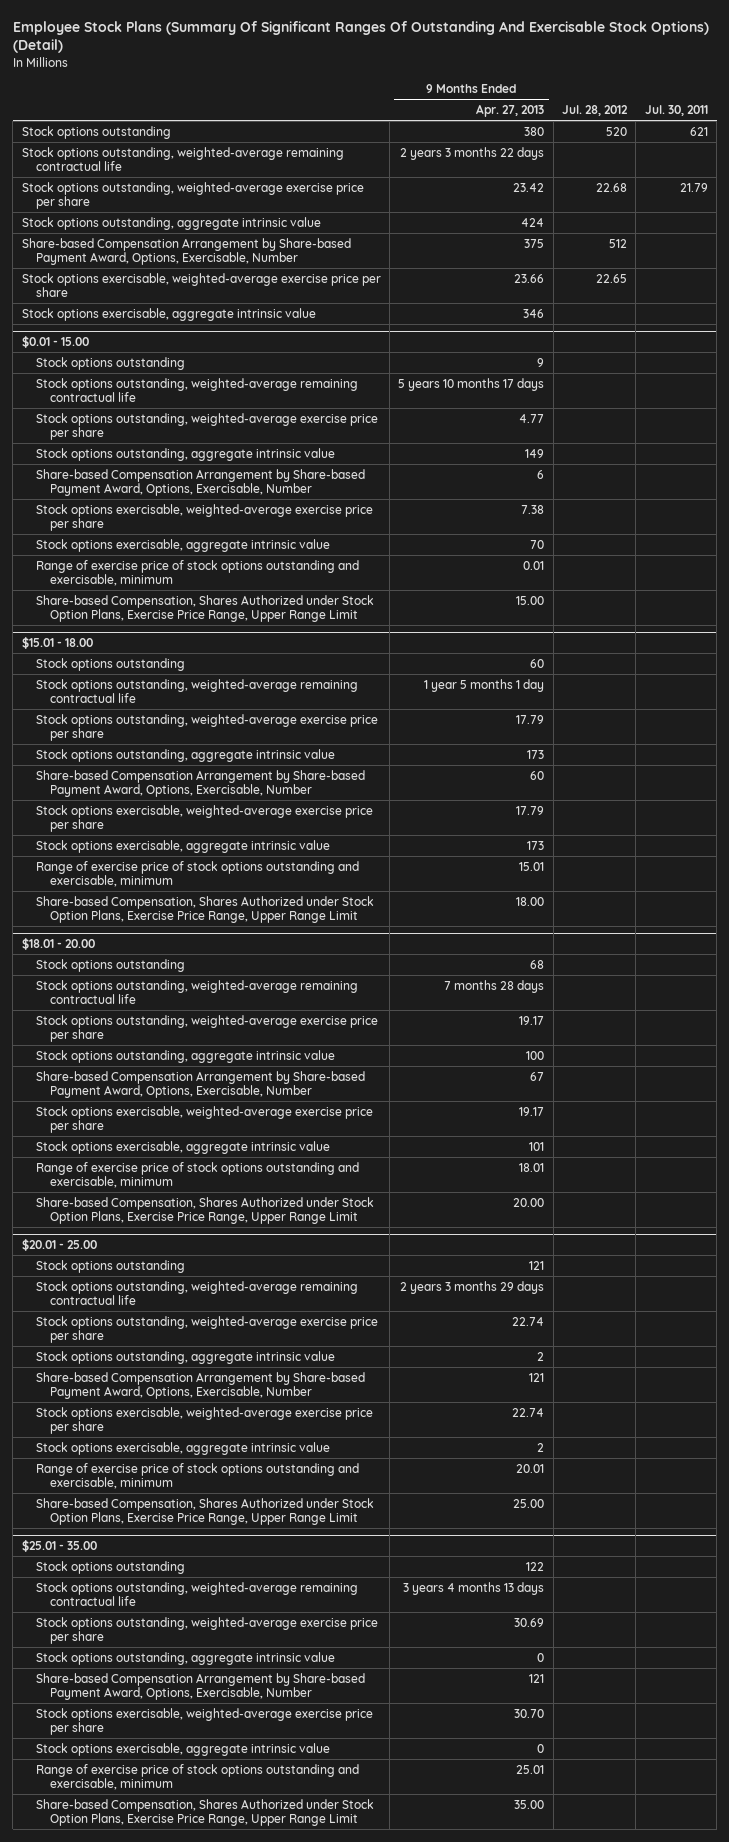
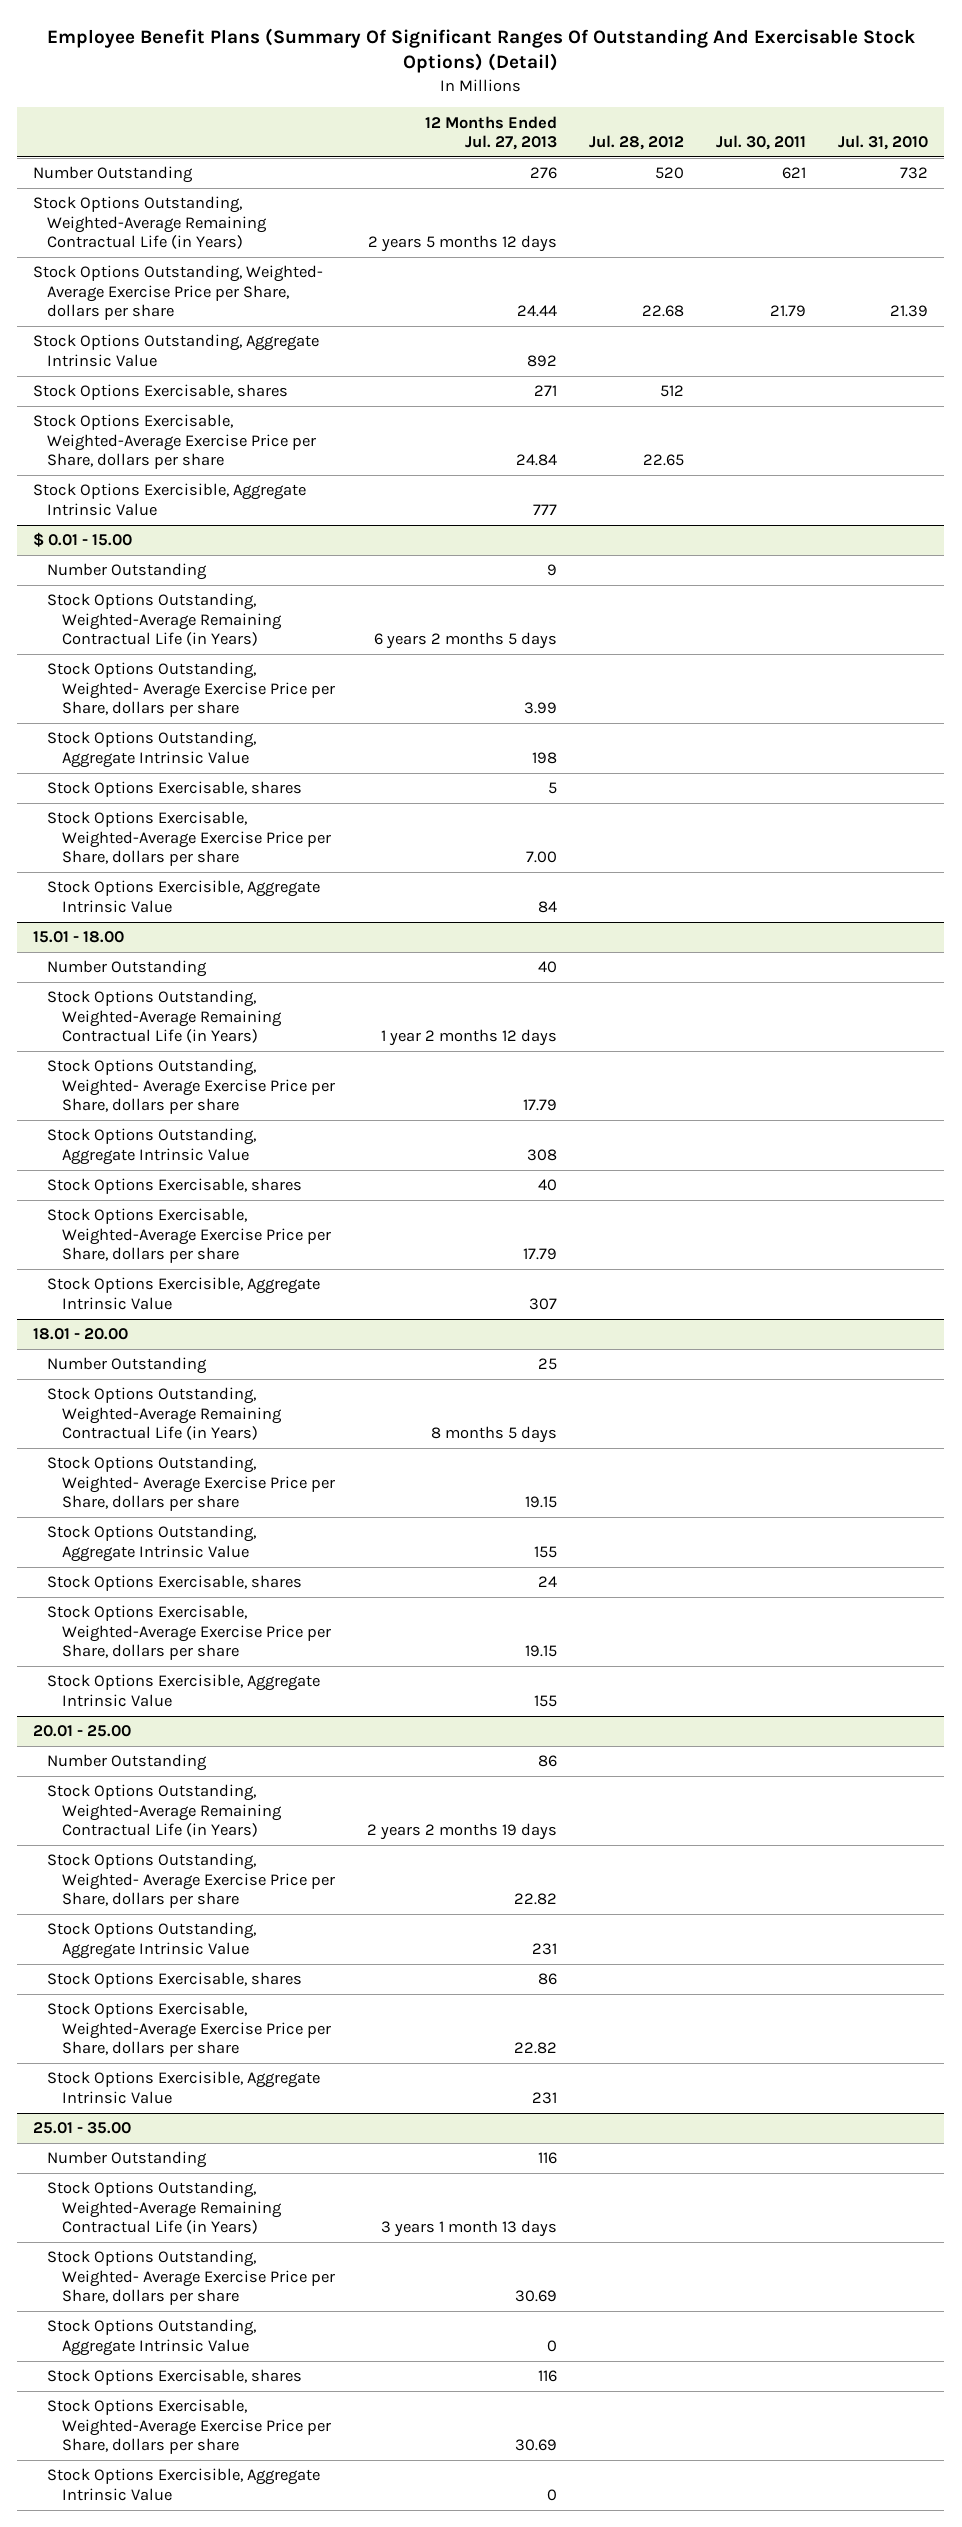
- Employee Stock Plans (Summary Of Significant Ranges Of Outstanding And Exercisable Stock Options) (Detail)
+ Employee Benefit Plans (Summary Of Significant Ranges Of Outstanding And Exercisable Stock Options) (Detail)
- | 9 Months Ended Apr. 27, 2013 | Jul. 28, 2012 | Jul. 30, 2011
+ | 12 Months Ended Jul. 27, 2013 | Jul. 28, 2012 | Jul. 30, 2011 | Jul. 31, 2010
- Stock options outstanding | 380 | 520 | 621
- Stock options outstanding, weighted-average remaining contractual life | 2 years 3 months 22 days | |
- Stock options outstanding, weighted-average exercise price per share | 23.42 | 22.68 | 21.79
- Stock options outstanding, aggregate intrinsic value | 424 | |
- Share-based Compensation Arrangement by Share-based Payment Award, Options, Exercisable, Number | 375 | 512 |
- Stock options exercisable, weighted-average exercise price per share | 23.66 | 22.65 |
- Stock options exercisable, aggregate intrinsic value | 346 | |
- $0.01 - 15.00
- Stock options outstanding | 9 | |
- Stock options outstanding, weighted-average remaining contractual life | 5 years 10 months 17 days | |
- Stock options outstanding, weighted-average exercise price per share | 4.77 | |
- Stock options outstanding, aggregate intrinsic value | 149 | |
- Share-based Compensation Arrangement by Share-based Payment Award, Options, Exercisable, Number | 6 | |
- Stock options exercisable, weighted-average exercise price per share | 7.38 | |
- Stock options exercisable, aggregate intrinsic value | 70 | |
- Range of exercise price of stock options outstanding and exercisable, minimum | 0.01 | |
- Share-based Compensation, Shares Authorized under Stock Option Plans, Exercise Price Range, Upper Range Limit | 15.00 | |
- $15.01 - 18.00
- Stock options outstanding | 60 | |
- Stock options outstanding, weighted-average remaining contractual life | 1 year 5 months 1 day | |
- Stock options outstanding, weighted-average exercise price per share | 17.79 | |
- Stock options outstanding, aggregate intrinsic value | 173 | |
- Share-based Compensation Arrangement by Share-based Payment Award, Options, Exercisable, Number | 60 | |
- Stock options exercisable, weighted-average exercise price per share | 17.79 | |
- Stock options exercisable, aggregate intrinsic value | 173 | |
- Range of exercise price of stock options outstanding and exercisable, minimum | 15.01 | |
- Share-based Compensation, Shares Authorized under Stock Option Plans, Exercise Price Range, Upper Range Limit | 18.00 | |
- $18.01 - 20.00
- Stock options outstanding | 68 | |
- Stock options outstanding, weighted-average remaining contractual life | 7 months 28 days | |
- Stock options outstanding, weighted-average exercise price per share | 19.17 | |
- Stock options outstanding, aggregate intrinsic value | 100 | |
- Share-based Compensation Arrangement by Share-based Payment Award, Options, Exercisable, Number | 67 | |
- Stock options exercisable, weighted-average exercise price per share | 19.17 | |
- Stock options exercisable, aggregate intrinsic value | 101 | |
- Range of exercise price of stock options outstanding and exercisable, minimum | 18.01 | |
- Share-based Compensation, Shares Authorized under Stock Option Plans, Exercise Price Range, Upper Range Limit | 20.00 | |
- $20.01 - 25.00
- Stock options outstanding | 121 | |
- Stock options outstanding, weighted-average remaining contractual life | 2 years 3 months 29 days | |
- Stock options outstanding, weighted-average exercise price per share | 22.74 | |
- Stock options outstanding, aggregate intrinsic value | 2 | |
- Share-based Compensation Arrangement by Share-based Payment Award, Options, Exercisable, Number | 121 | |
- Stock options exercisable, weighted-average exercise price per share | 22.74 | |
- Stock options exercisable, aggregate intrinsic value | 2 | |
- Range of exercise price of stock options outstanding and exercisable, minimum | 20.01 | |
- Share-based Compensation, Shares Authorized under Stock Option Plans, Exercise Price Range, Upper Range Limit | 25.00 | |
- $25.01 - 35.00
- Stock options outstanding | 122 | |
- Stock options outstanding, weighted-average remaining contractual life | 3 years 4 months 13 days | |
- Stock options outstanding, weighted-average exercise price per share | 30.69 | |
- Stock options outstanding, aggregate intrinsic value | 0 | |
- Share-based Compensation Arrangement by Share-based Payment Award, Options, Exercisable, Number | 121 | |
- Stock options exercisable, weighted-average exercise price per share | 30.70 | |
- Stock options exercisable, aggregate intrinsic value | 0 | |
- Range of exercise price of stock options outstanding and exercisable, minimum | 25.01 | |
- Share-based Compensation, Shares Authorized under Stock Option Plans, Exercise Price Range, Upper Range Limit | 35.00 | |
+ Number Outstanding | 276 | 520 | 621 | 732
+ Stock Options Outstanding, Weighted-Average Remaining Contractual Life (in Years) | 2 years 5 months 12 days | | |
+ Stock Options Outstanding, Weighted- Average Exercise Price per Share, dollars per share | 24.44 | 22.68 | 21.79 | 21.39
+ Stock Options Outstanding, Aggregate Intrinsic Value | 892 | | |
+ Stock Options Exercisable, shares | 271 | 512 | |
+ Stock Options Exercisable, Weighted-Average Exercise Price per Share, dollars per share | 24.84 | 22.65 | |
+ Stock Options Exercisible, Aggregate Intrinsic Value | 777 | | |
+ $ 0.01 - 15.00
+ Number Outstanding | 9 | | |
+ Stock Options Outstanding, Weighted-Average Remaining Contractual Life (in Years) | 6 years 2 months 5 days | | |
+ Stock Options Outstanding, Weighted- Average Exercise Price per Share, dollars per share | 3.99 | | |
+ Stock Options Outstanding, Aggregate Intrinsic Value | 198 | | |
+ Stock Options Exercisable, shares | 5 | | |
+ Stock Options Exercisable, Weighted-Average Exercise Price per Share, dollars per share | 7.00 | | |
+ Stock Options Exercisible, Aggregate Intrinsic Value | 84 | | |
+ 15.01 - 18.00
+ Number Outstanding | 40 | | |
+ Stock Options Outstanding, Weighted-Average Remaining Contractual Life (in Years) | 1 year 2 months 12 days | | |
+ Stock Options Outstanding, Weighted- Average Exercise Price per Share, dollars per share | 17.79 | | |
+ Stock Options Outstanding, Aggregate Intrinsic Value | 308 | | |
+ Stock Options Exercisable, shares | 40 | | |
+ Stock Options Exercisable, Weighted-Average Exercise Price per Share, dollars per share | 17.79 | | |
+ Stock Options Exercisible, Aggregate Intrinsic Value | 307 | | |
+ 18.01 - 20.00
+ Number Outstanding | 25 | | |
+ Stock Options Outstanding, Weighted-Average Remaining Contractual Life (in Years) | 8 months 5 days | | |
+ Stock Options Outstanding, Weighted- Average Exercise Price per Share, dollars per share | 19.15 | | |
+ Stock Options Outstanding, Aggregate Intrinsic Value | 155 | | |
+ Stock Options Exercisable, shares | 24 | | |
+ Stock Options Exercisable, Weighted-Average Exercise Price per Share, dollars per share | 19.15 | | |
+ Stock Options Exercisible, Aggregate Intrinsic Value | 155 | | |
+ 20.01 - 25.00
+ Number Outstanding | 86 | | |
+ Stock Options Outstanding, Weighted-Average Remaining Contractual Life (in Years) | 2 years 2 months 19 days | | |
+ Stock Options Outstanding, Weighted- Average Exercise Price per Share, dollars per share | 22.82 | | |
+ Stock Options Outstanding, Aggregate Intrinsic Value | 231 | | |
+ Stock Options Exercisable, shares | 86 | | |
+ Stock Options Exercisable, Weighted-Average Exercise Price per Share, dollars per share | 22.82 | | |
+ Stock Options Exercisible, Aggregate Intrinsic Value | 231 | | |
+ 25.01 - 35.00
+ Number Outstanding | 116 | | |
+ Stock Options Outstanding, Weighted-Average Remaining Contractual Life (in Years) | 3 years 1 month 13 days | | |
+ Stock Options Outstanding, Weighted- Average Exercise Price per Share, dollars per share | 30.69 | | |
+ Stock Options Outstanding, Aggregate Intrinsic Value | 0 | | |
+ Stock Options Exercisable, shares | 116 | | |
+ Stock Options Exercisable, Weighted-Average Exercise Price per Share, dollars per share | 30.69 | | |
+ Stock Options Exercisible, Aggregate Intrinsic Value | 0 | | |

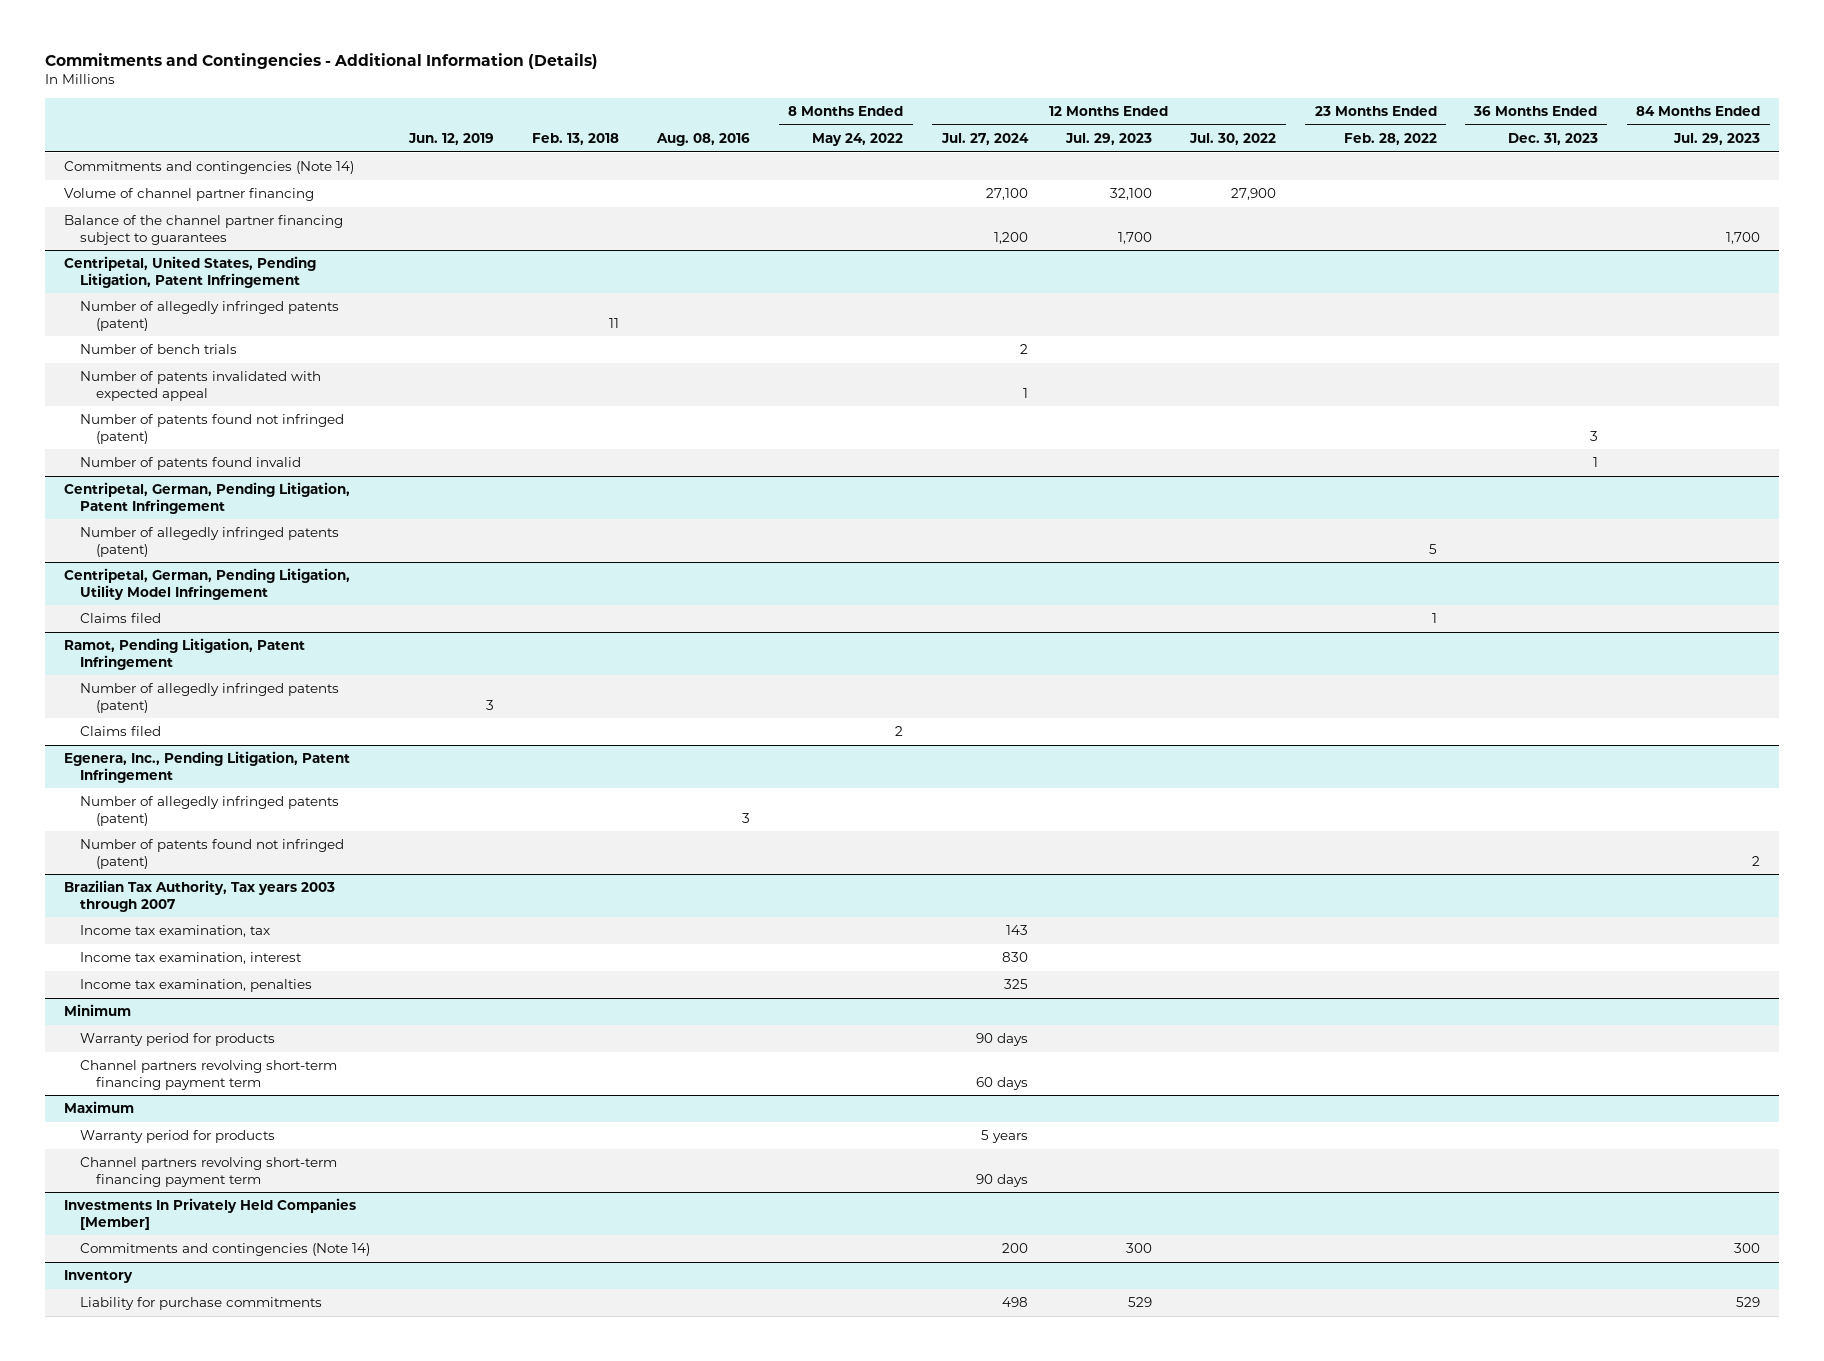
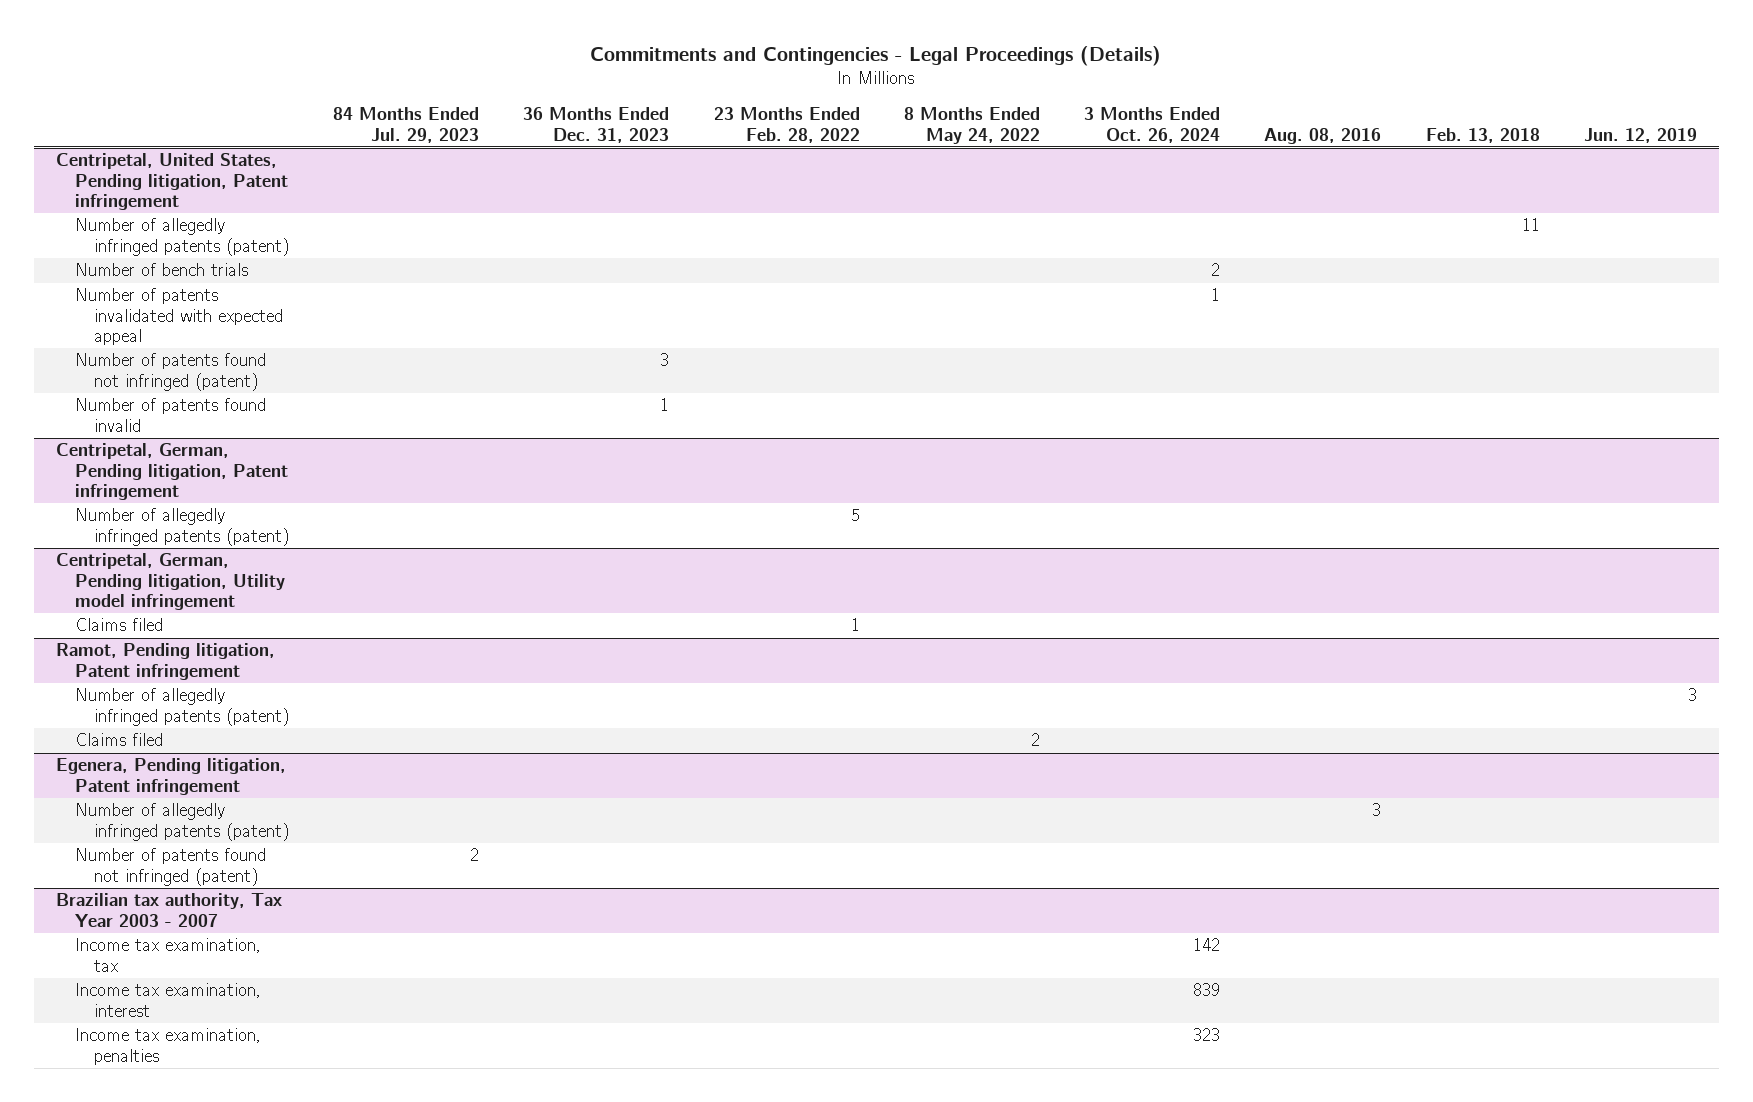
- Commitments and Contingencies - Additional Information (Details)
+ Commitments and Contingencies - Legal Proceedings (Details)
- | Jun. 12, 2019 | Feb. 13, 2018 | Aug. 08, 2016 | 8 Months Ended May 24, 2022 | 12 Months Ended Jul. 27, 2024 | 12 Months Ended Jul. 29, 2023 | 12 Months Ended Jul. 30, 2022 | 23 Months Ended Feb. 28, 2022 | 36 Months Ended Dec. 31, 2023 | 84 Months Ended Jul. 29, 2023
+ | 84 Months Ended Jul. 29, 2023 | 36 Months Ended Dec. 31, 2023 | 23 Months Ended Feb. 28, 2022 | 8 Months Ended May 24, 2022 | 3 Months Ended Oct. 26, 2024 | Aug. 08, 2016 | Feb. 13, 2018 | Jun. 12, 2019
- Commitments and contingencies (Note 14)
- Volume of channel partner financing | | | | | 27,100 | 32,100 | 27,900 | | |
- Balance of the channel partner financing subject to guarantees | | | | | 1,200 | 1,700 | | | | 1,700
- Centripetal, United States, Pending Litigation, Patent Infringement
+ Centripetal, United States, Pending litigation, Patent infringement
- Centripetal, German, Pending Litigation, Patent Infringement
+ Centripetal, German, Pending litigation, Patent infringement
- Centripetal, German, Pending Litigation, Utility Model Infringement
+ Centripetal, German, Pending litigation, Utility model infringement
- Ramot, Pending Litigation, Patent Infringement
+ Ramot, Pending litigation, Patent infringement
- Egenera, Inc., Pending Litigation, Patent Infringement
+ Egenera, Pending litigation, Patent infringement
- Brazilian Tax Authority, Tax years 2003 through 2007
+ Brazilian tax authority, Tax Year 2003 - 2007
- Minimum
- Warranty period for products | | | | | 90 days | | | | |
- Channel partners revolving short-term financing payment term | | | | | 60 days | | | | |
- Maximum
- Warranty period for products | | | | | 5 years | | | | |
- Channel partners revolving short-term financing payment term | | | | | 90 days | | | | |
- Investments In Privately Held Companies [Member]
- Commitments and contingencies (Note 14) | | | | | 200 | 300 | | | | 300
- Inventory
- Liability for purchase commitments | | | | | 498 | 529 | | | | 529

